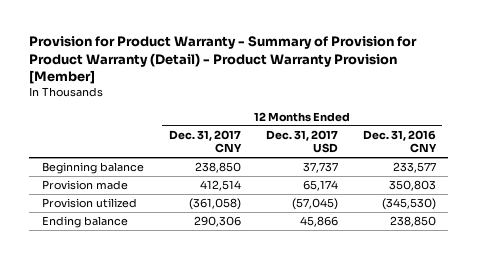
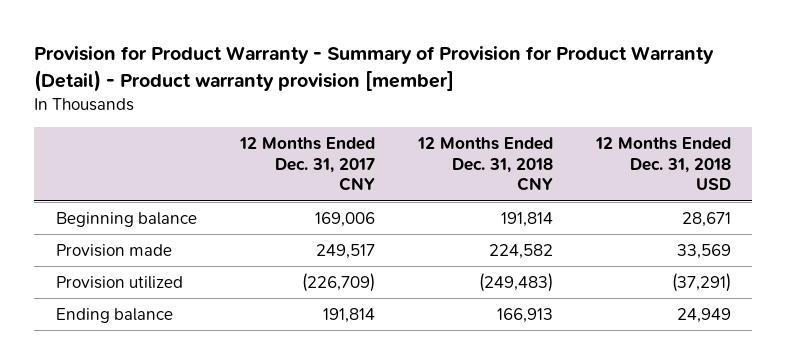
- Provision for Product Warranty - Summary of Provision for Product Warranty (Detail) - Product Warranty Provision [Member]
+ Provision for Product Warranty - Summary of Provision for Product Warranty (Detail) - Product warranty provision [member]
- | 12 Months Ended Dec. 31, 2017 CNY | 12 Months Ended Dec. 31, 2017 USD | 12 Months Ended Dec. 31, 2016 CNY
+ | 12 Months Ended Dec. 31, 2017 CNY | 12 Months Ended Dec. 31, 2018 CNY | 12 Months Ended Dec. 31, 2018 USD
- Beginning balance | 238,850 | 37,737 | 233,577
- Provision made | 412,514 | 65,174 | 350,803
- Provision utilized | (361,058) | (57,045) | (345,530)
- Ending balance | 290,306 | 45,866 | 238,850
+ Beginning balance | 169,006 | 191,814 | 28,671
+ Provision made | 249,517 | 224,582 | 33,569
+ Provision utilized | (226,709) | (249,483) | (37,291)
+ Ending balance | 191,814 | 166,913 | 24,949

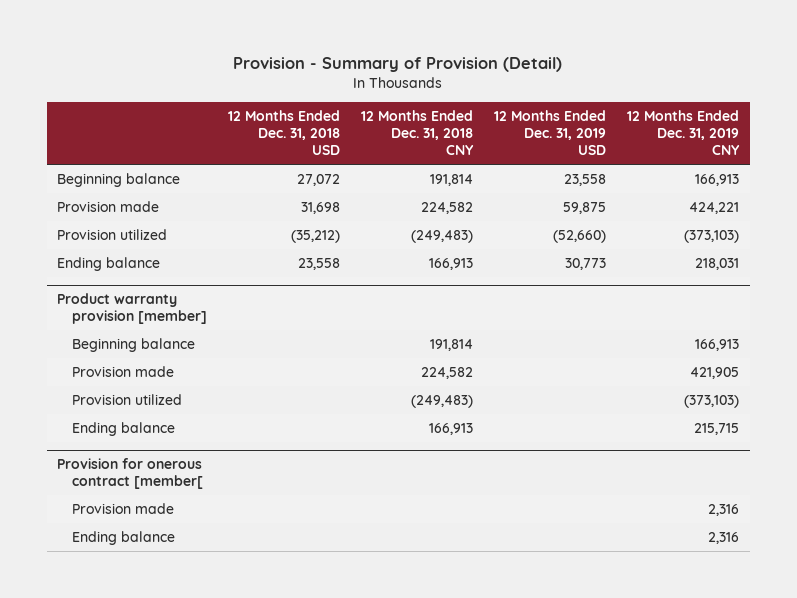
- Provision for Product Warranty - Summary of Provision for Product Warranty (Detail) - Product warranty provision [member]
+ Provision - Summary of Provision (Detail)
- | 12 Months Ended Dec. 31, 2017 CNY | 12 Months Ended Dec. 31, 2018 CNY | 12 Months Ended Dec. 31, 2018 USD
+ | 12 Months Ended Dec. 31, 2018 USD | 12 Months Ended Dec. 31, 2018 CNY | 12 Months Ended Dec. 31, 2019 USD | 12 Months Ended Dec. 31, 2019 CNY
- Beginning balance | 169,006 | 191,814 | 28,671
- Provision made | 249,517 | 224,582 | 33,569
- Provision utilized | (226,709) | (249,483) | (37,291)
- Ending balance | 191,814 | 166,913 | 24,949
+ Beginning balance | 27,072 | 191,814 | 23,558 | 166,913
+ Provision made | 31,698 | 224,582 | 59,875 | 424,221
+ Provision utilized | (35,212) | (249,483) | (52,660) | (373,103)
+ Ending balance | 23,558 | 166,913 | 30,773 | 218,031
+ Product warranty provision [member]
+ Beginning balance | | 191,814 | | 166,913
+ Provision made | | 224,582 | | 421,905
+ Provision utilized | | (249,483) | | (373,103)
+ Ending balance | | 166,913 | | 215,715
+ Provision for onerous contract [member[
+ Provision made | | | | 2,316
+ Ending balance | | | | 2,316

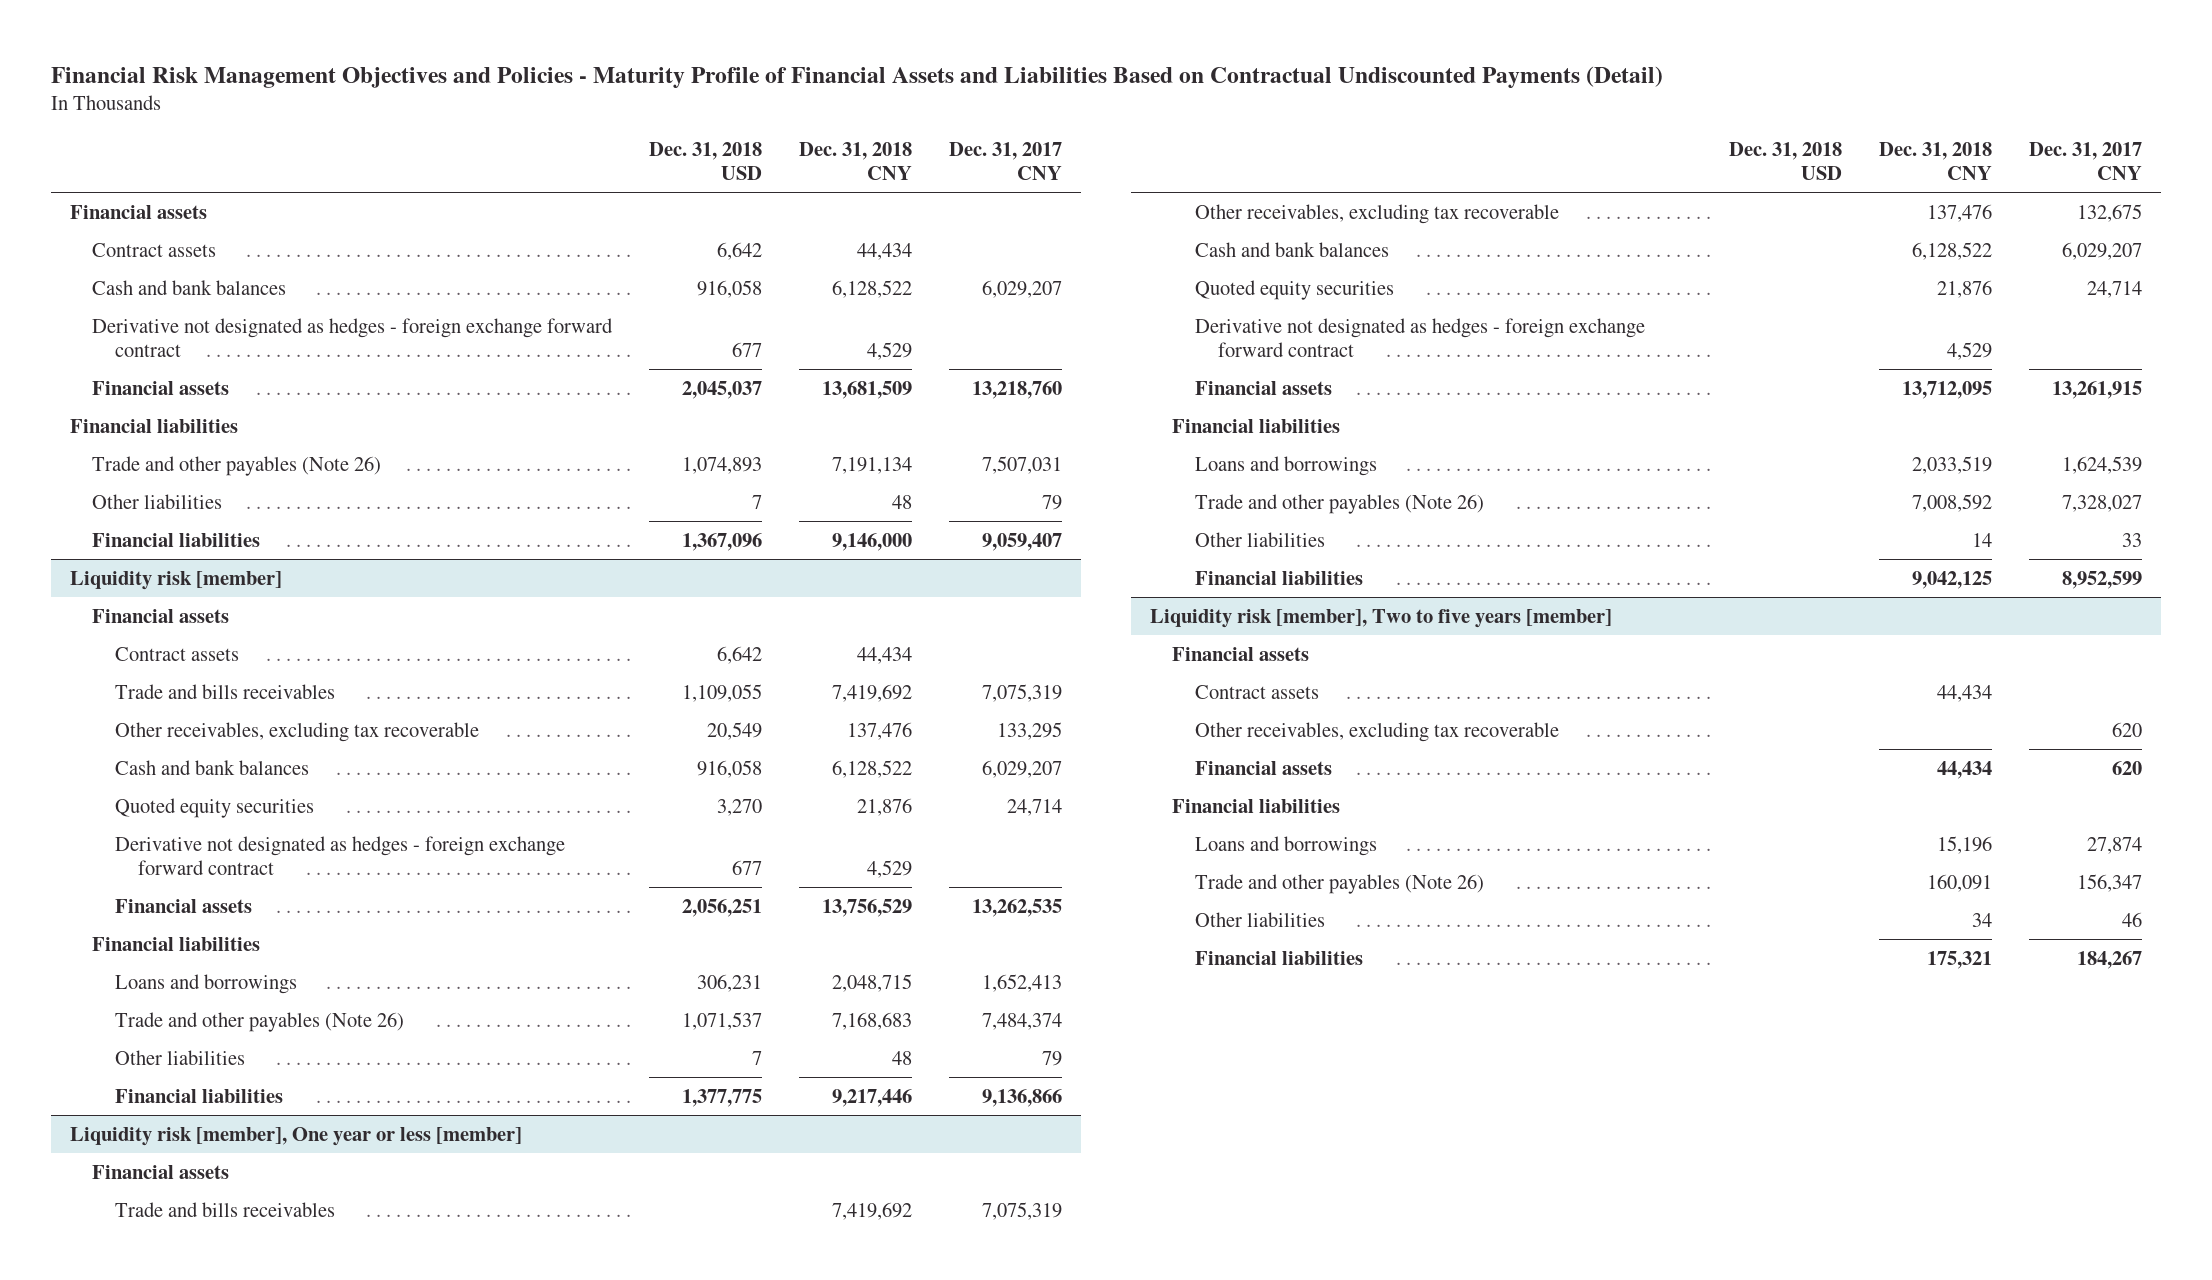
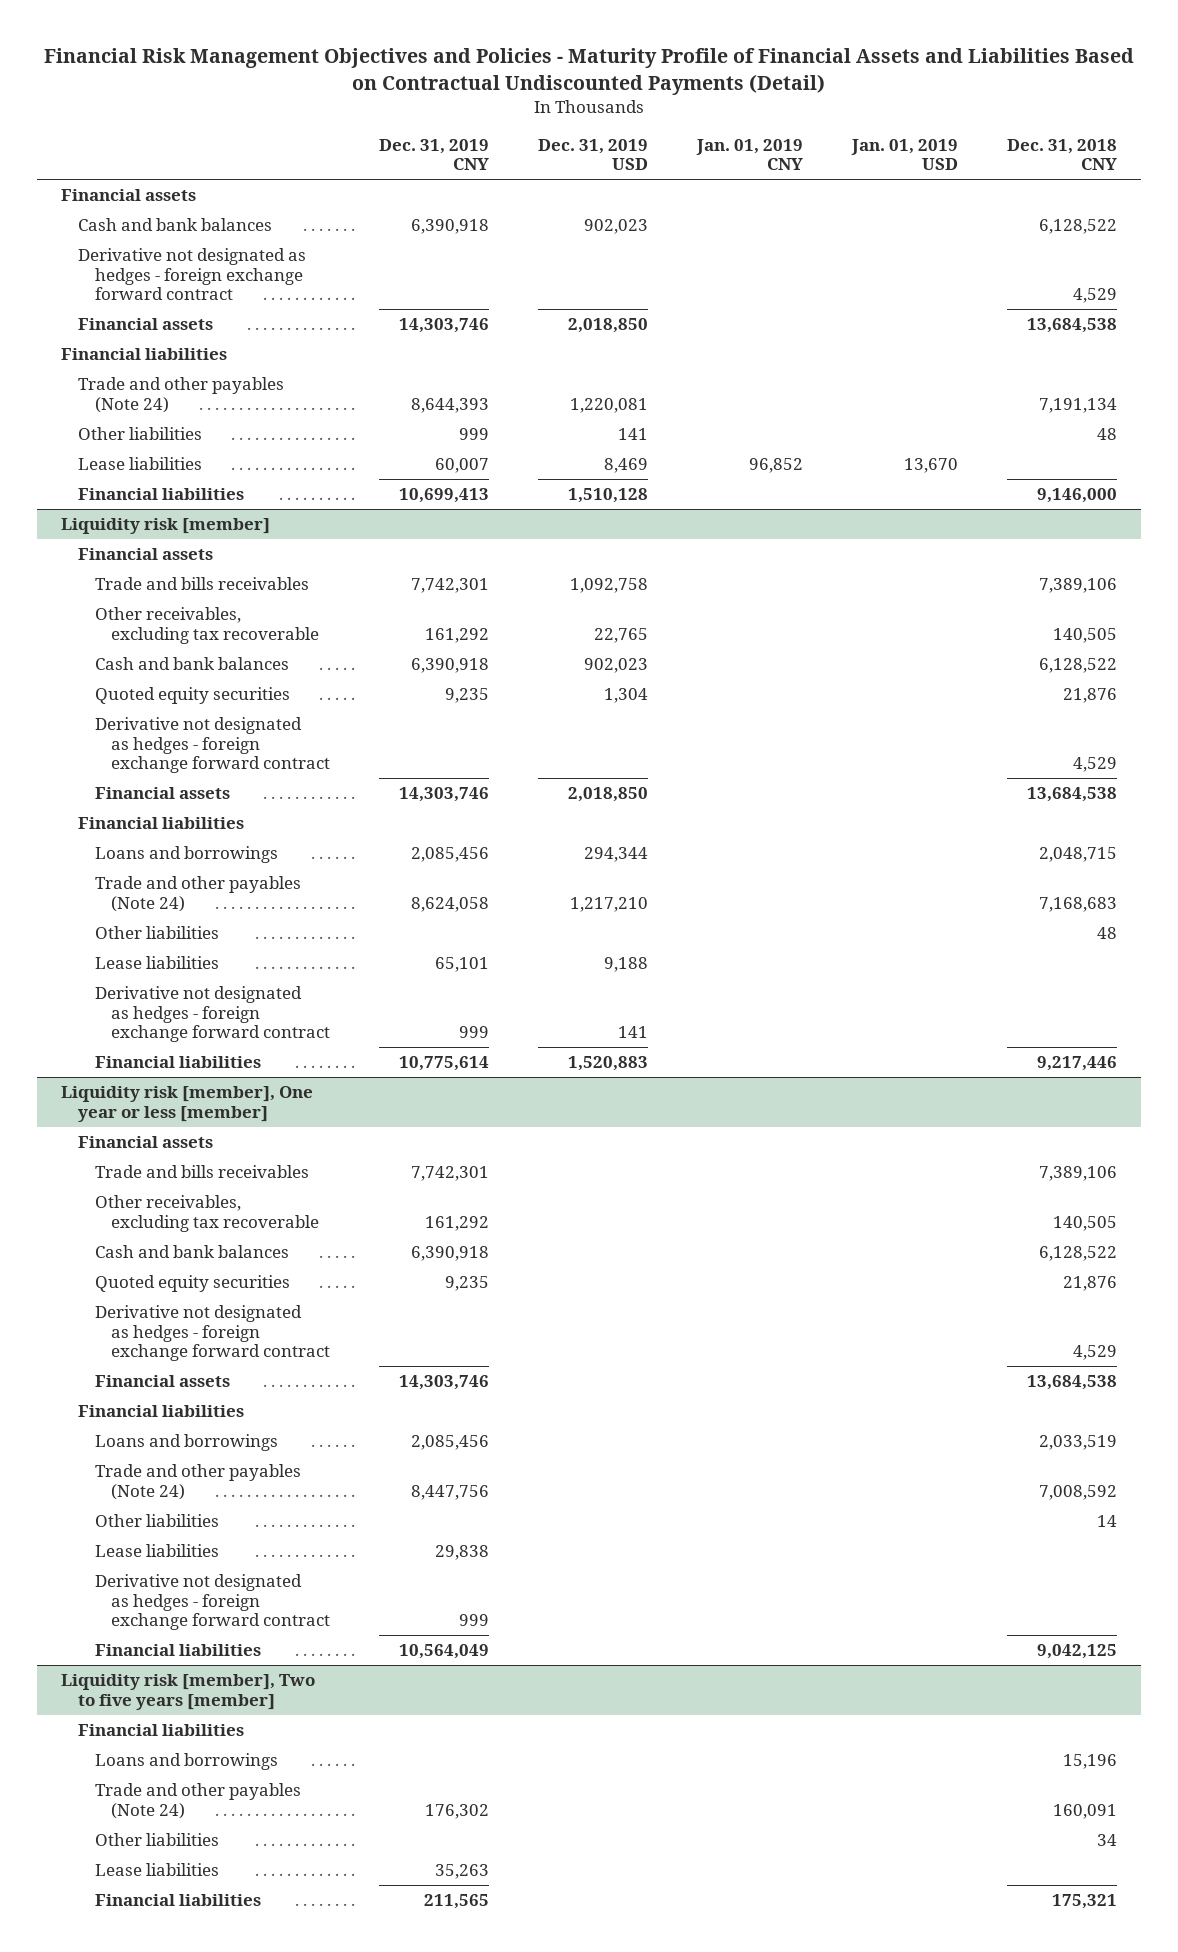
- | Dec. 31, 2018 USD | Dec. 31, 2018 CNY | Dec. 31, 2017 CNY
+ | Dec. 31, 2019 CNY | Dec. 31, 2019 USD | Jan. 01, 2019 CNY | Jan. 01, 2019 USD | Dec. 31, 2018 CNY
- Contract assets | 6,642 | 44,434 |
- Financial assets | 2,045,037 | 13,681,509 | 13,218,760
+ Financial assets | 14,303,746 | 2,018,850 | | | 13,684,538
- Trade and other payables (Note 26) | 1,074,893 | 7,191,134 | 7,507,031
+ Trade and other payables (Note 24) | 8,644,393 | 1,220,081 | | | 7,191,134
+ Lease liabilities | 60,007 | 8,469 | 96,852 | 13,670 |
@ Liquidity risk [member]
- Contract assets | 6,642 | 44,434 |
- Trade and bills receivables | 1,109,055 | 7,419,692 | 7,075,319
- Other receivables, excluding tax recoverable | 20,549 | 137,476 | 133,295
+ Trade and bills receivables | 7,742,301 | 1,092,758 | | | 7,389,106
+ Other receivables, excluding tax recoverable | 161,292 | 22,765 | | | 140,505
- Financial assets | 2,056,251 | 13,756,529 | 13,262,535
+ Financial assets | 14,303,746 | 2,018,850 | | | 13,684,538
- Trade and other payables (Note 26) | 1,071,537 | 7,168,683 | 7,484,374
+ Trade and other payables (Note 24) | 8,624,058 | 1,217,210 | | | 7,168,683
+ Lease liabilities | 65,101 | 9,188 | | |
+ Derivative not designated as hedges - foreign exchange forward contract | 999 | 141 | | |
@ Liquidity risk [member], One year or less [member]
- Trade and bills receivables | | 7,419,692 | 7,075,319
- Other receivables, excluding tax recoverable | | 137,476 | 132,675
+ Trade and bills receivables | 7,742,301 | | | | 7,389,106
+ Other receivables, excluding tax recoverable | 161,292 | | | | 140,505
- Financial assets | | 13,712,095 | 13,261,915
+ Financial assets | 14,303,746 | | | | 13,684,538
- Trade and other payables (Note 26) | | 7,008,592 | 7,328,027
+ Trade and other payables (Note 24) | 8,447,756 | | | | 7,008,592
+ Lease liabilities | 29,838 | | | |
+ Derivative not designated as hedges - foreign exchange forward contract | 999 | | | |
@ Liquidity risk [member], Two to five years [member]
- Financial assets
- Contract assets | | 44,434 |
- Other receivables, excluding tax recoverable | | | 620
- Financial assets | | 44,434 | 620
- Trade and other payables (Note 26) | | 160,091 | 156,347
+ Trade and other payables (Note 24) | 176,302 | | | | 160,091
+ Lease liabilities | 35,263 | | | |

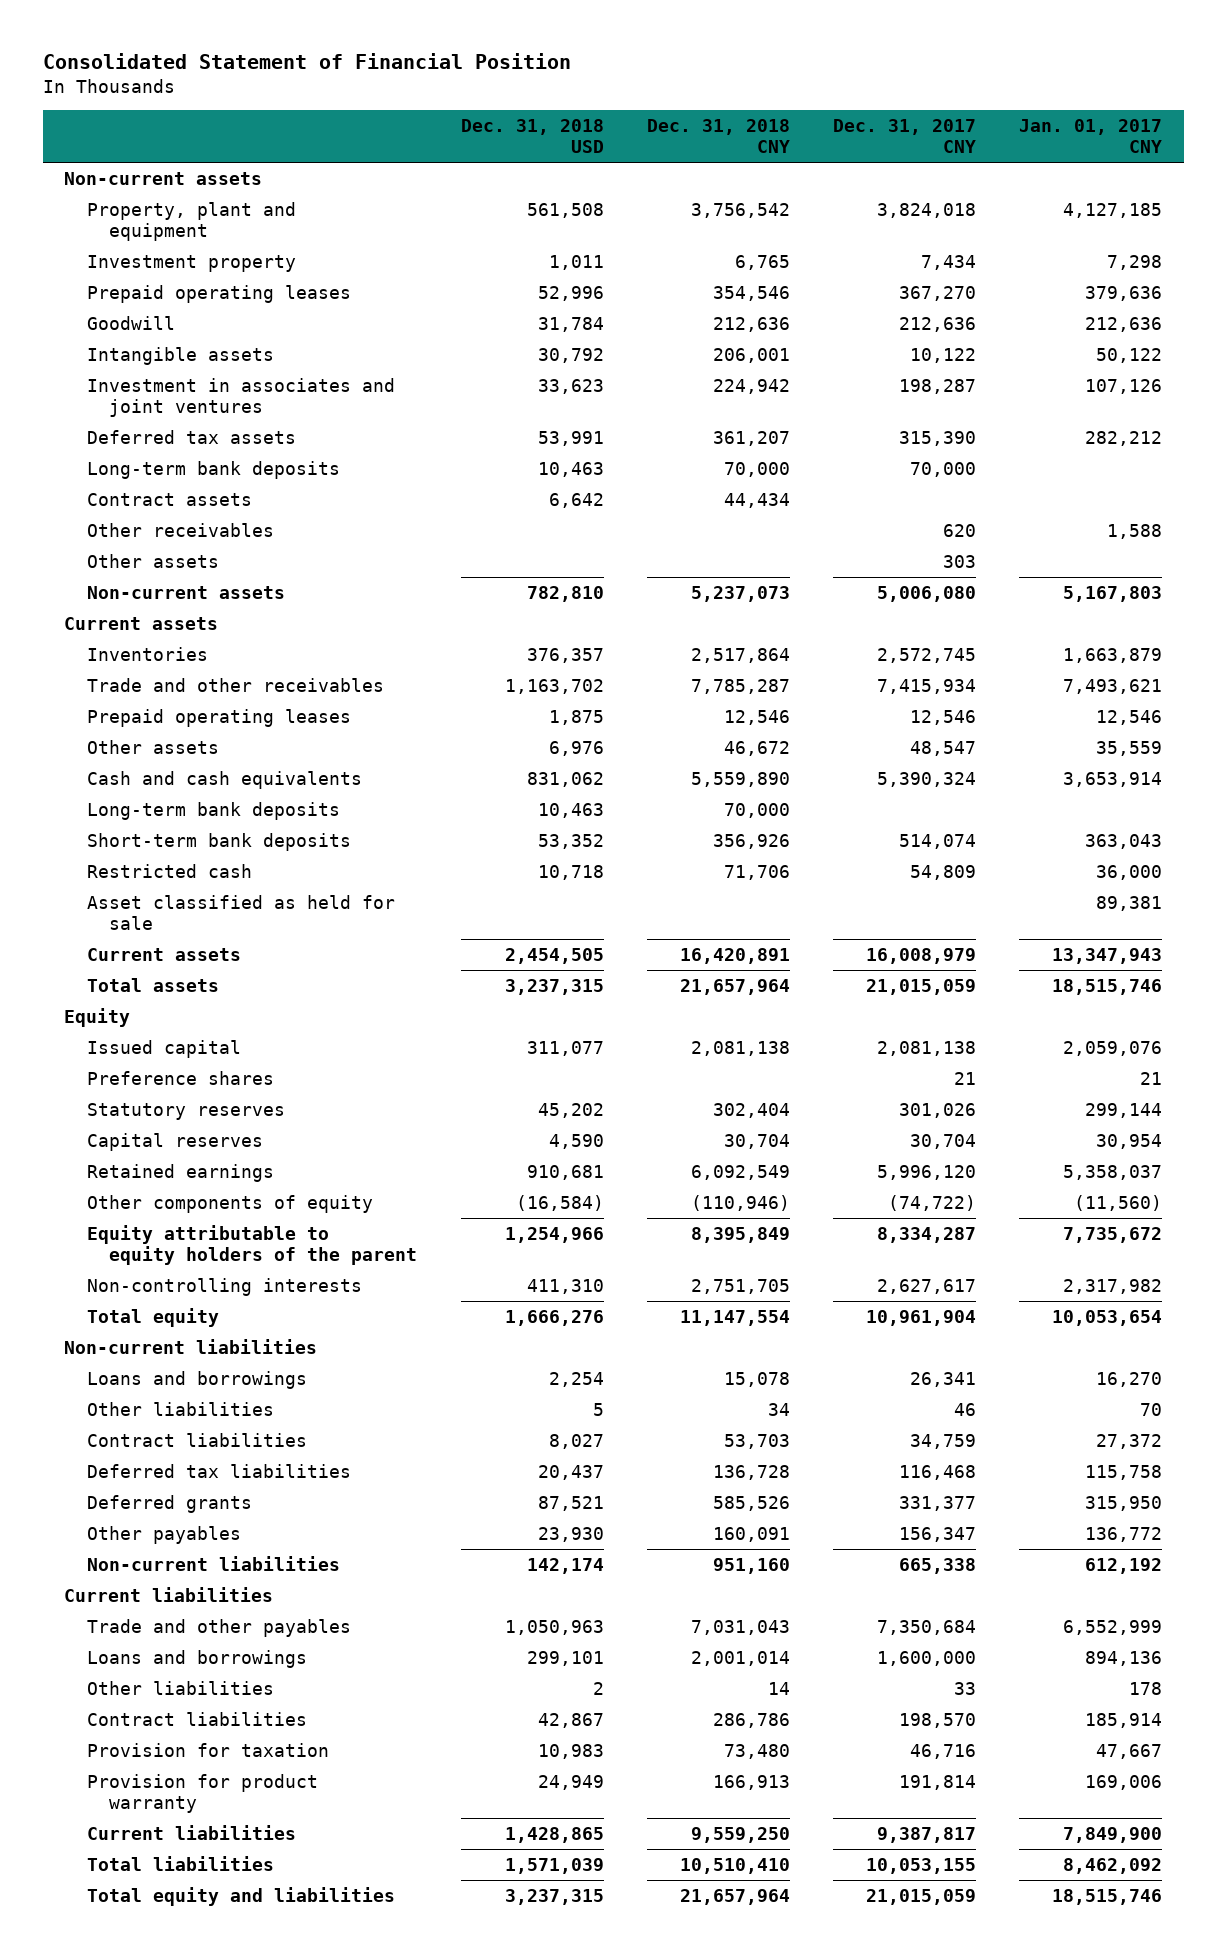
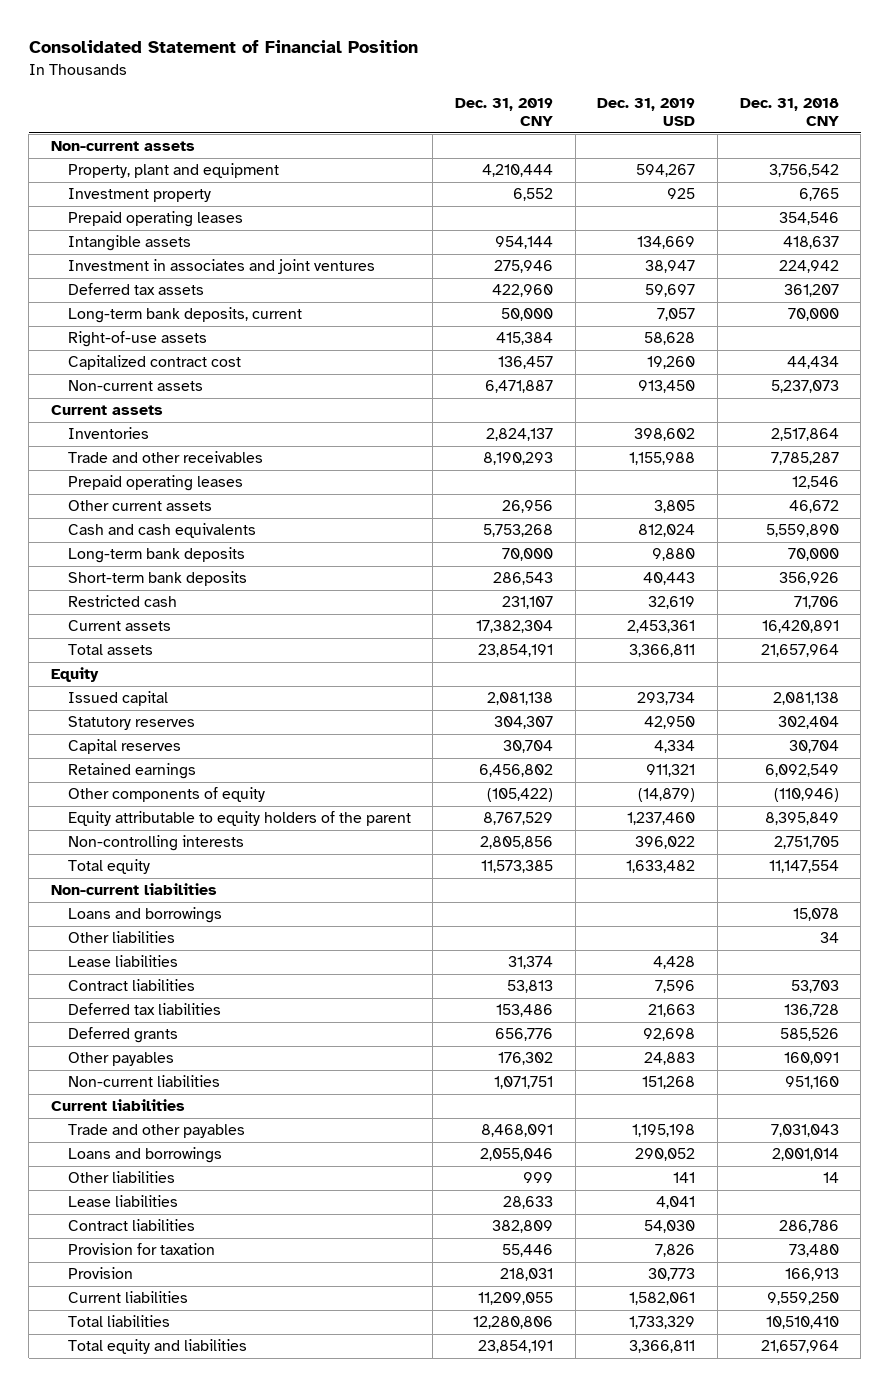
- | Dec. 31, 2018 USD | Dec. 31, 2018 CNY | Dec. 31, 2017 CNY | Jan. 01, 2017 CNY
+ | Dec. 31, 2019 CNY | Dec. 31, 2019 USD | Dec. 31, 2018 CNY
- Goodwill | 31,784 | 212,636 | 212,636 | 212,636
- Intangible assets | 30,792 | 206,001 | 10,122 | 50,122
+ Intangible assets | 954,144 | 134,669 | 418,637
- Long-term bank deposits | 10,463 | 70,000 | 70,000 |
- Contract assets | 6,642 | 44,434 | |
- Other receivables | | | 620 | 1,588
- Other assets | | | 303 |
+ Long-term bank deposits, current | 50,000 | 7,057 | 70,000
+ Right-of-use assets | 415,384 | 58,628 |
+ Capitalized contract cost | 136,457 | 19,260 | 44,434
- Other assets | 6,976 | 46,672 | 48,547 | 35,559
+ Other current assets | 26,956 | 3,805 | 46,672
- Asset classified as held for sale | | | | 89,381
- Preference shares | | | 21 | 21
+ Lease liabilities | 31,374 | 4,428 |
+ Lease liabilities | 28,633 | 4,041 |
- Provision for product warranty | 24,949 | 166,913 | 191,814 | 169,006
+ Provision | 218,031 | 30,773 | 166,913

